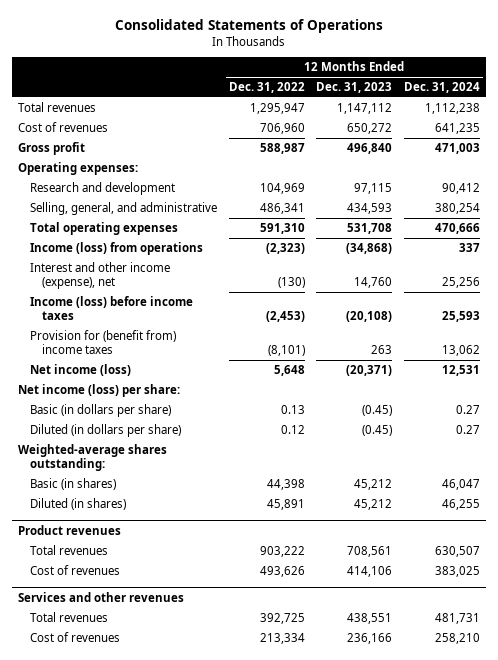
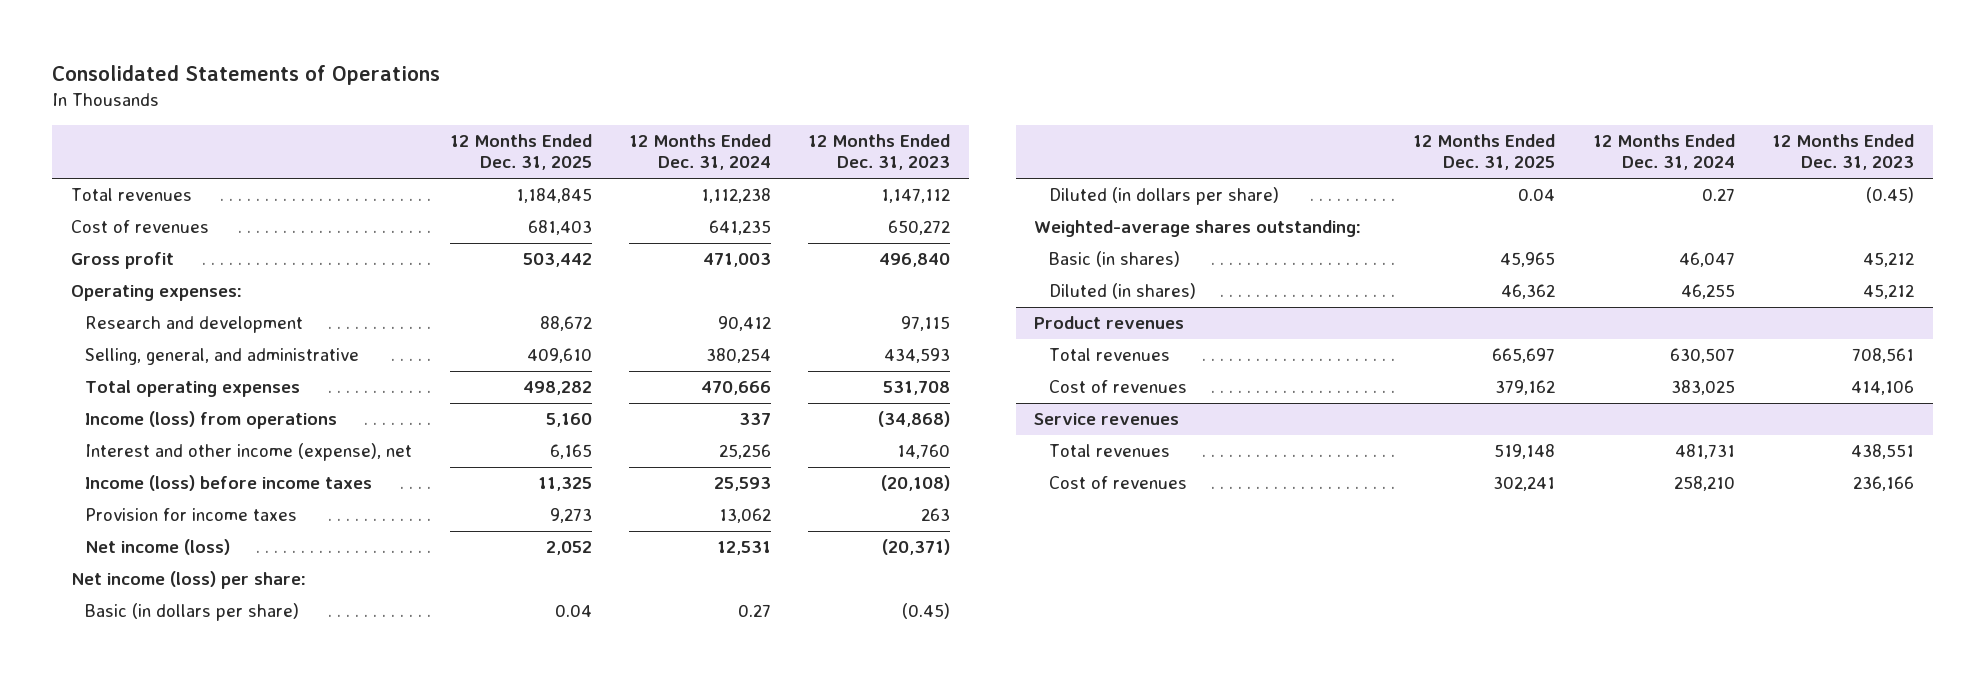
- | 12 Months Ended Dec. 31, 2022 | 12 Months Ended Dec. 31, 2023 | 12 Months Ended Dec. 31, 2024
+ | 12 Months Ended Dec. 31, 2025 | 12 Months Ended Dec. 31, 2024 | 12 Months Ended Dec. 31, 2023
- Provision for (benefit from) income taxes | (8,101) | 263 | 13,062
+ Provision for income taxes | 9,273 | 13,062 | 263
- Services and other revenues
+ Service revenues

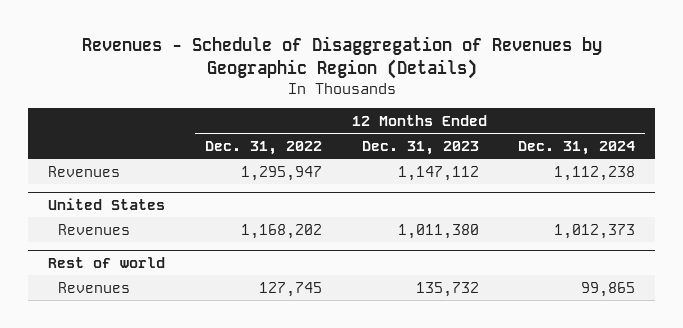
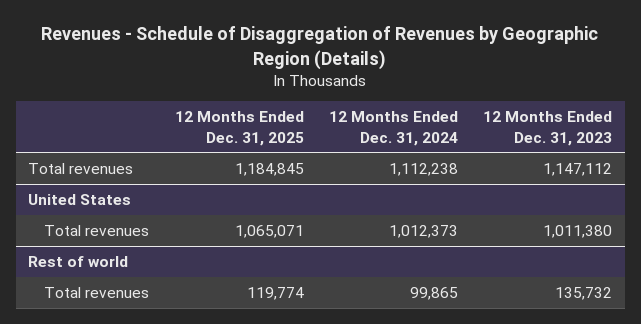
- | 12 Months Ended Dec. 31, 2022 | 12 Months Ended Dec. 31, 2023 | 12 Months Ended Dec. 31, 2024
+ | 12 Months Ended Dec. 31, 2025 | 12 Months Ended Dec. 31, 2024 | 12 Months Ended Dec. 31, 2023
- Revenues | 1,295,947 | 1,147,112 | 1,112,238
+ Total revenues | 1,184,845 | 1,112,238 | 1,147,112
@ United States
- Revenues | 1,168,202 | 1,011,380 | 1,012,373
+ Total revenues | 1,065,071 | 1,012,373 | 1,011,380
@ Rest of world
- Revenues | 127,745 | 135,732 | 99,865
+ Total revenues | 119,774 | 99,865 | 135,732

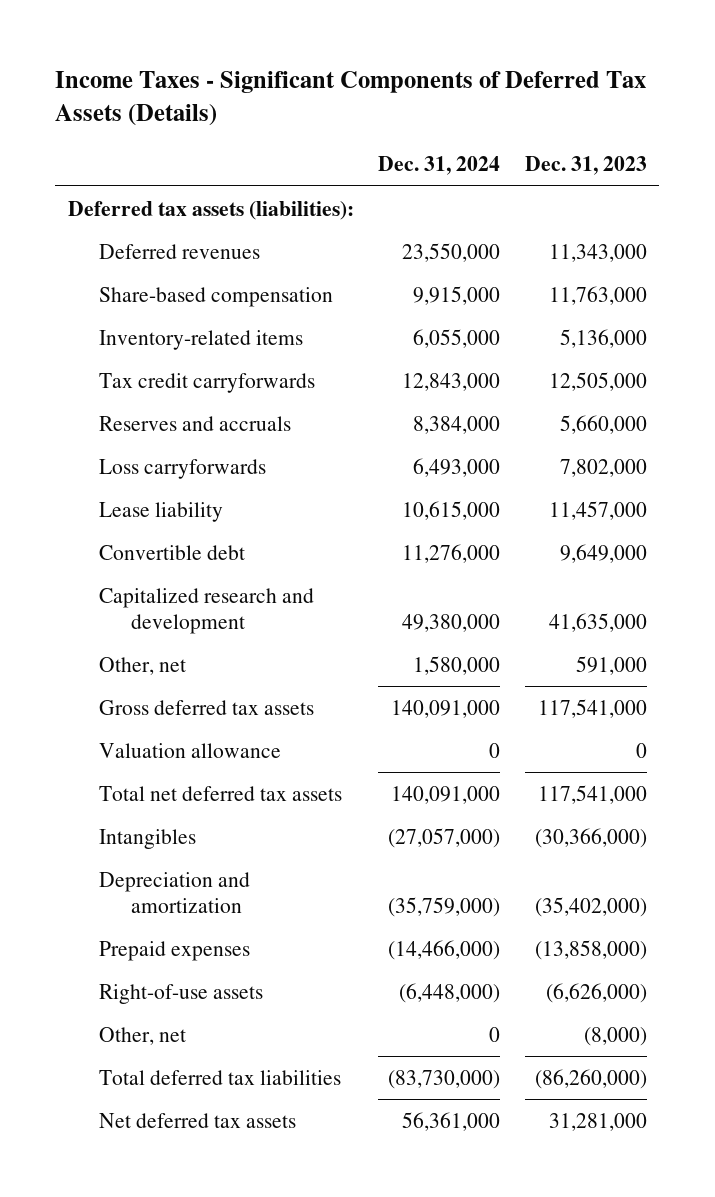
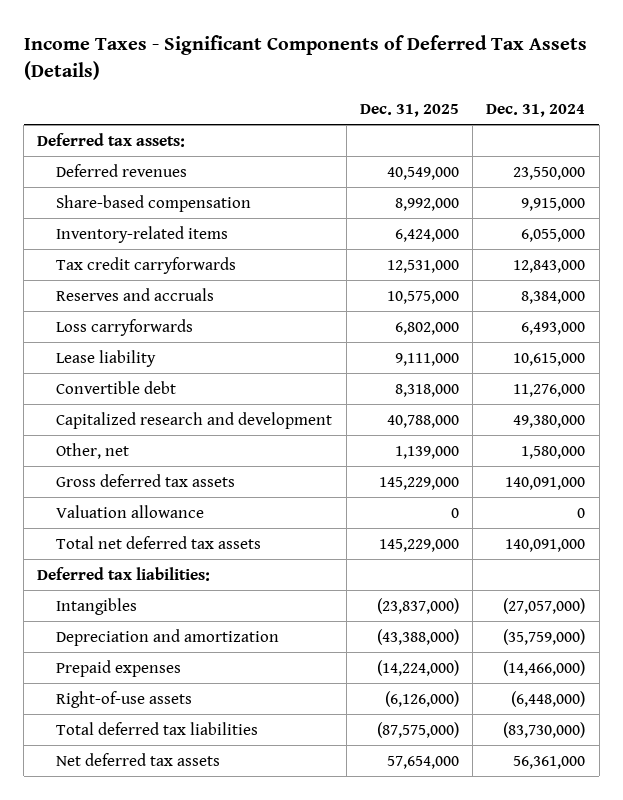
- | Dec. 31, 2024 | Dec. 31, 2023
+ | Dec. 31, 2025 | Dec. 31, 2024
- Deferred tax assets (liabilities):
+ Deferred tax assets:
+ Deferred tax liabilities:
- Other, net | 0 | (8,000)

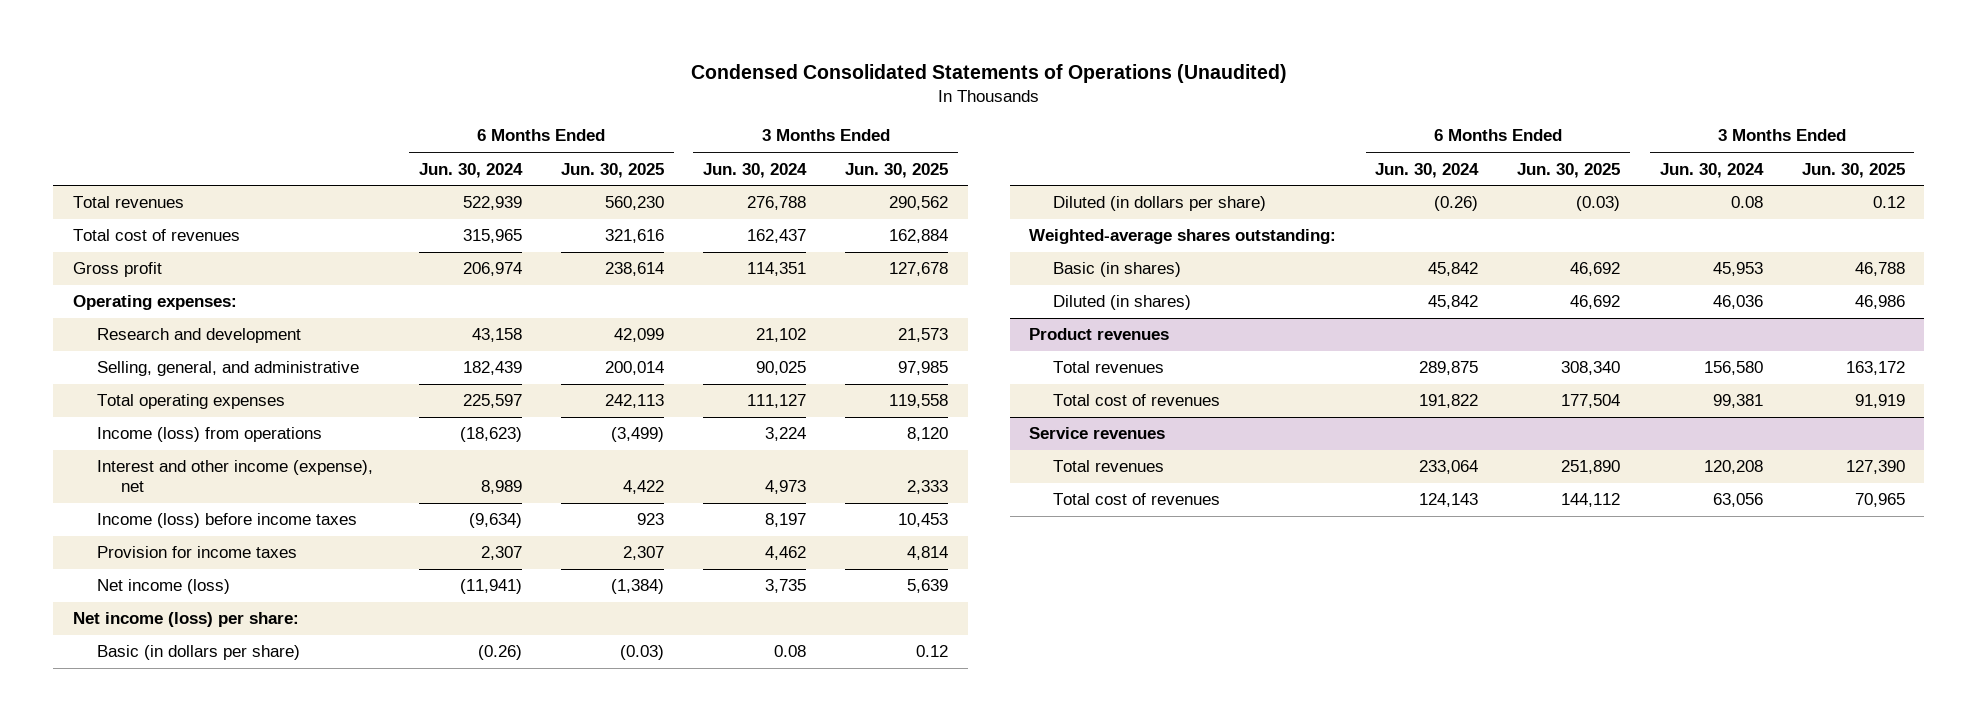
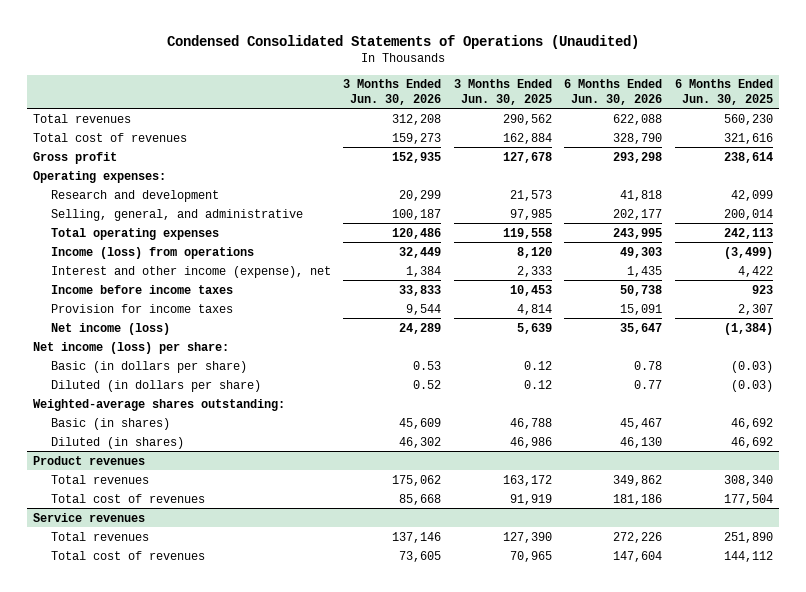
- | 6 Months Ended Jun. 30, 2024 | 6 Months Ended Jun. 30, 2025 | 3 Months Ended Jun. 30, 2024 | 3 Months Ended Jun. 30, 2025
+ | 3 Months Ended Jun. 30, 2026 | 3 Months Ended Jun. 30, 2025 | 6 Months Ended Jun. 30, 2026 | 6 Months Ended Jun. 30, 2025
- Income (loss) before income taxes | (9,634) | 923 | 8,197 | 10,453
+ Income before income taxes | 33,833 | 10,453 | 50,738 | 923

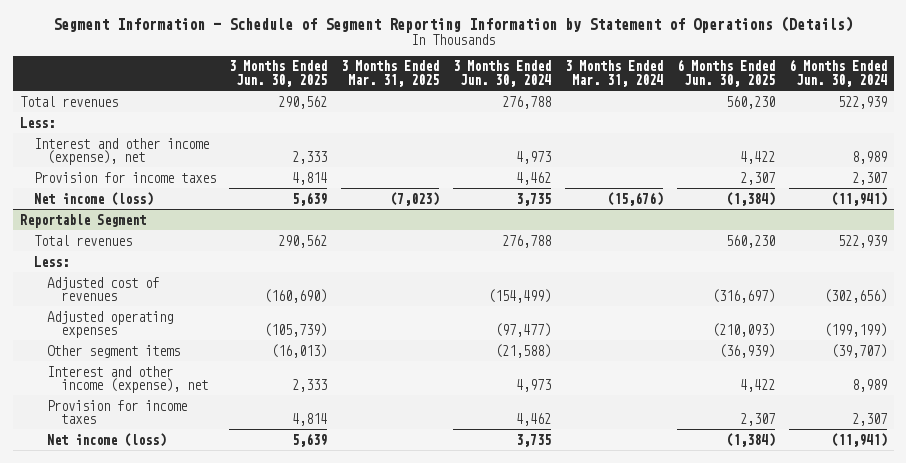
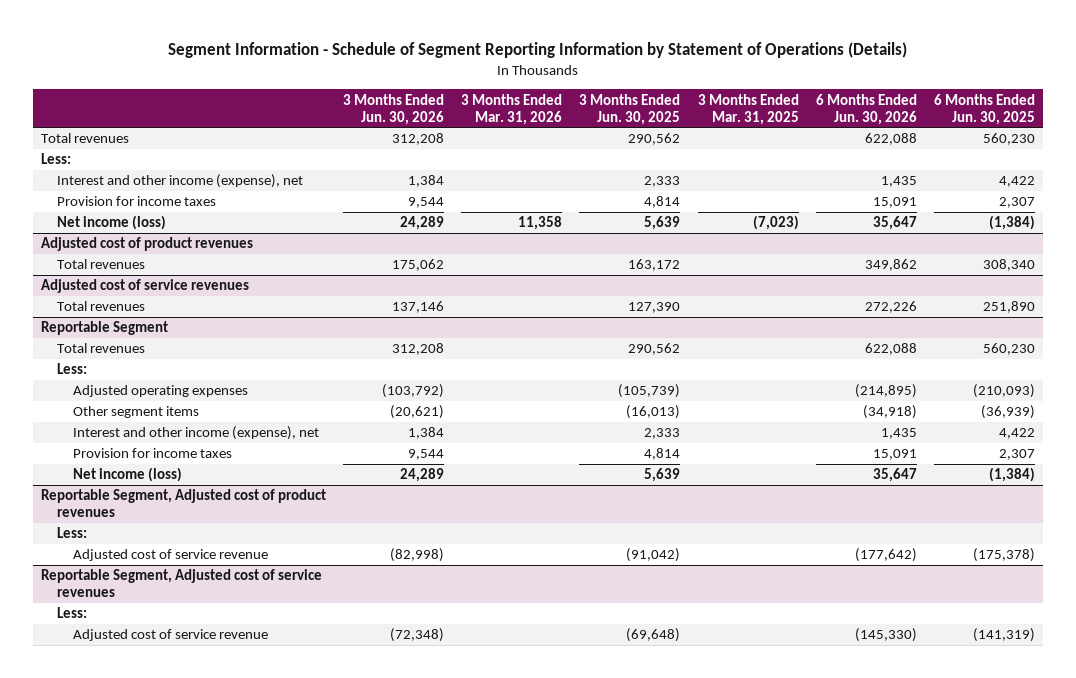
- | 3 Months Ended Jun. 30, 2025 | 3 Months Ended Mar. 31, 2025 | 3 Months Ended Jun. 30, 2024 | 3 Months Ended Mar. 31, 2024 | 6 Months Ended Jun. 30, 2025 | 6 Months Ended Jun. 30, 2024
+ | 3 Months Ended Jun. 30, 2026 | 3 Months Ended Mar. 31, 2026 | 3 Months Ended Jun. 30, 2025 | 3 Months Ended Mar. 31, 2025 | 6 Months Ended Jun. 30, 2026 | 6 Months Ended Jun. 30, 2025
+ Adjusted cost of product revenues
+ Total revenues | 175,062 | | 163,172 | | 349,862 | 308,340
+ Adjusted cost of service revenues
+ Total revenues | 137,146 | | 127,390 | | 272,226 | 251,890
@ Reportable Segment
- Adjusted cost of revenues | (160,690) | | (154,499) | | (316,697) | (302,656)
+ Reportable Segment, Adjusted cost of product revenues
+ Less:
+ Adjusted cost of service revenue | (82,998) | | (91,042) | | (177,642) | (175,378)
+ Reportable Segment, Adjusted cost of service revenues
+ Less:
+ Adjusted cost of service revenue | (72,348) | | (69,648) | | (145,330) | (141,319)

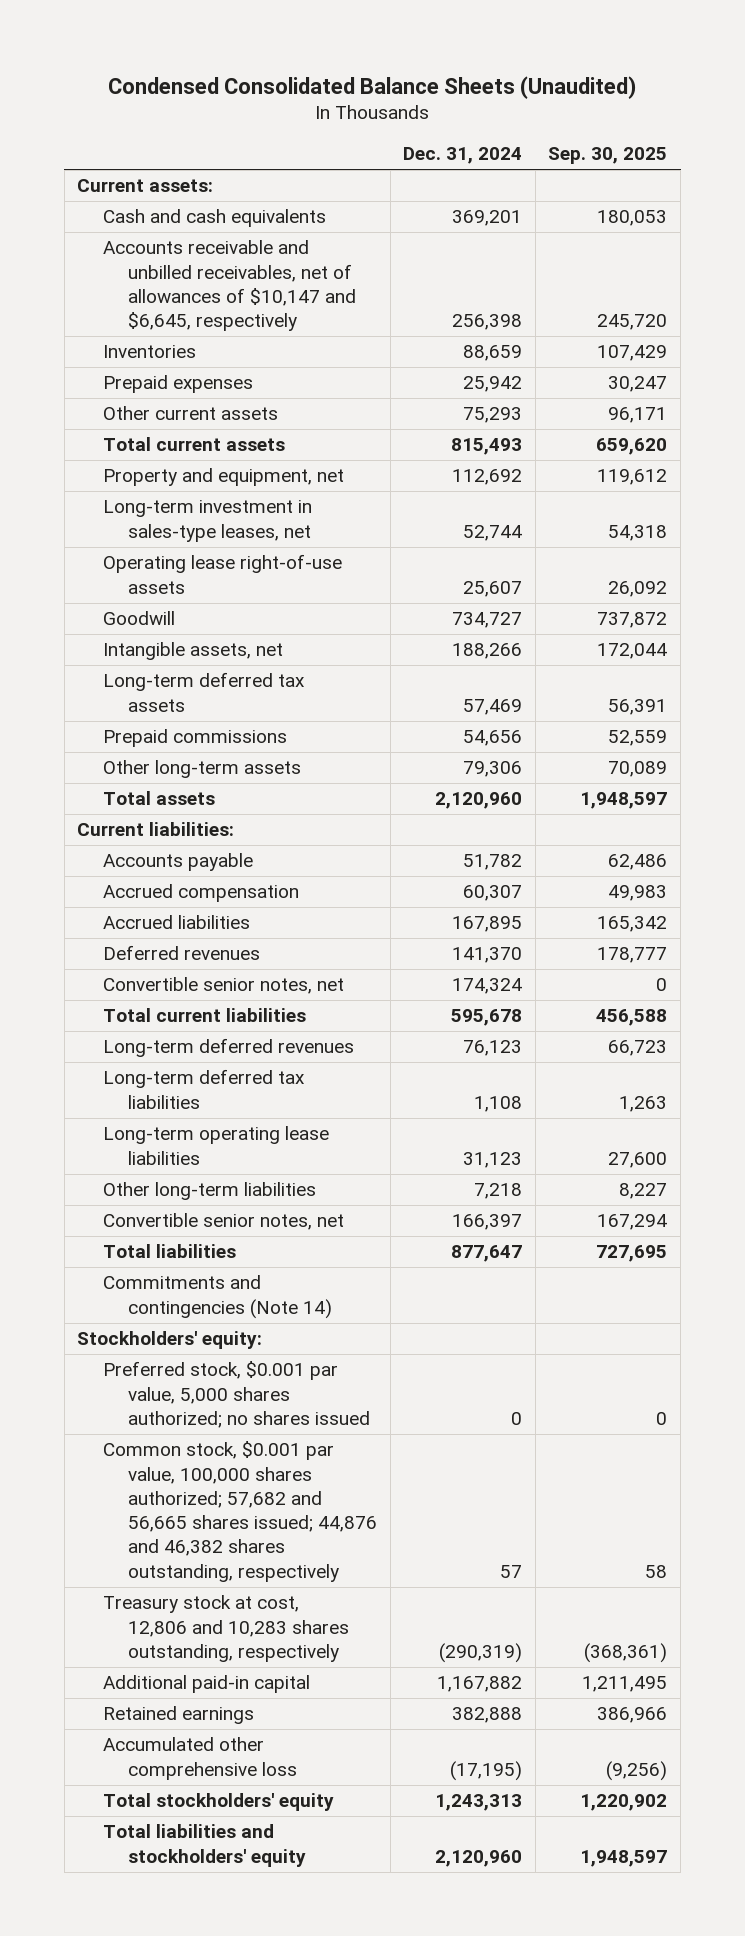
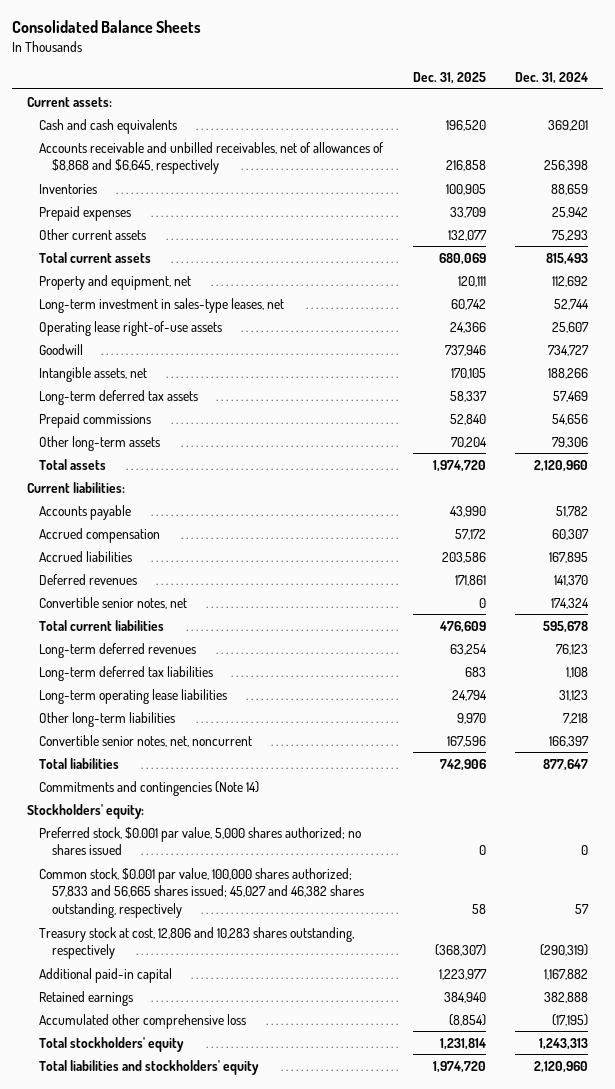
- Condensed Consolidated Balance Sheets (Unaudited)
+ Consolidated Balance Sheets
- | Dec. 31, 2024 | Sep. 30, 2025
+ | Dec. 31, 2025 | Dec. 31, 2024
- Accounts receivable and unbilled receivables, net of allowances of $10,147 and $6,645, respectively | 256,398 | 245,720
+ Accounts receivable and unbilled receivables, net of allowances of $8,868 and $6,645, respectively | 216,858 | 256,398
- Convertible senior notes, net | 166,397 | 167,294
+ Convertible senior notes, net, noncurrent | 167,596 | 166,397
- Common stock, $0.001 par value, 100,000 shares authorized; 57,682 and 56,665 shares issued; 44,876 and 46,382 shares outstanding, respectively | 57 | 58
+ Common stock, $0.001 par value, 100,000 shares authorized; 57,833 and 56,665 shares issued; 45,027 and 46,382 shares outstanding, respectively | 58 | 57

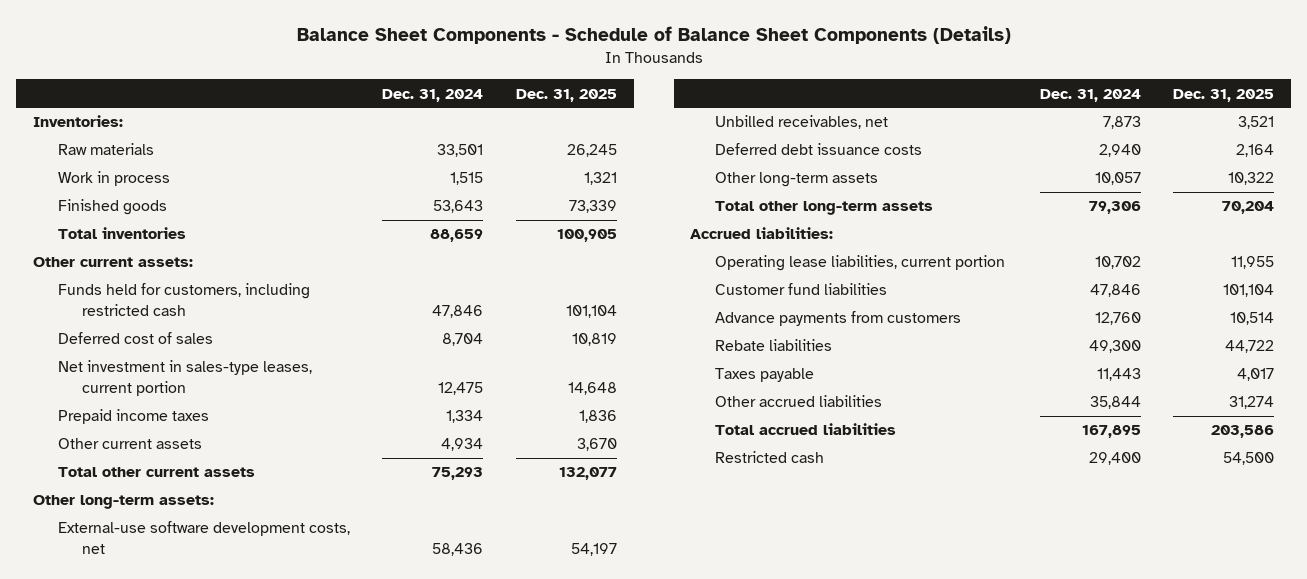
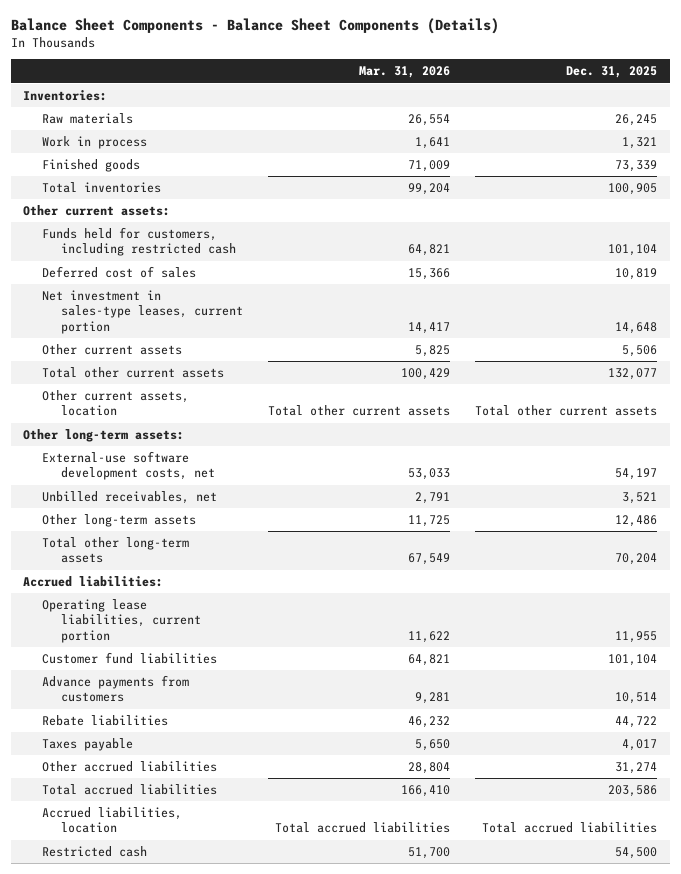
- Balance Sheet Components - Schedule of Balance Sheet Components (Details)
+ Balance Sheet Components - Balance Sheet Components (Details)
- | Dec. 31, 2024 | Dec. 31, 2025
+ | Mar. 31, 2026 | Dec. 31, 2025
- Prepaid income taxes | 1,334 | 1,836
- Other current assets | 4,934 | 3,670
+ Other current assets | 5,825 | 5,506
+ Other current assets, location | Total other current assets | Total other current assets
- Deferred debt issuance costs | 2,940 | 2,164
- Other long-term assets | 10,057 | 10,322
+ Other long-term assets | 11,725 | 12,486
+ Accrued liabilities, location | Total accrued liabilities | Total accrued liabilities

